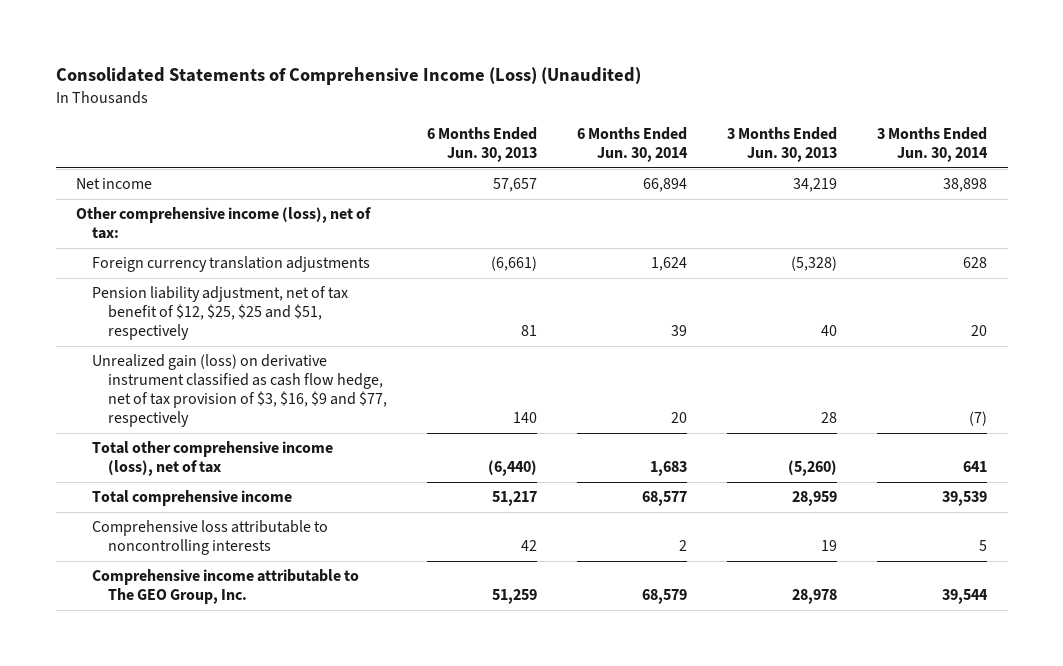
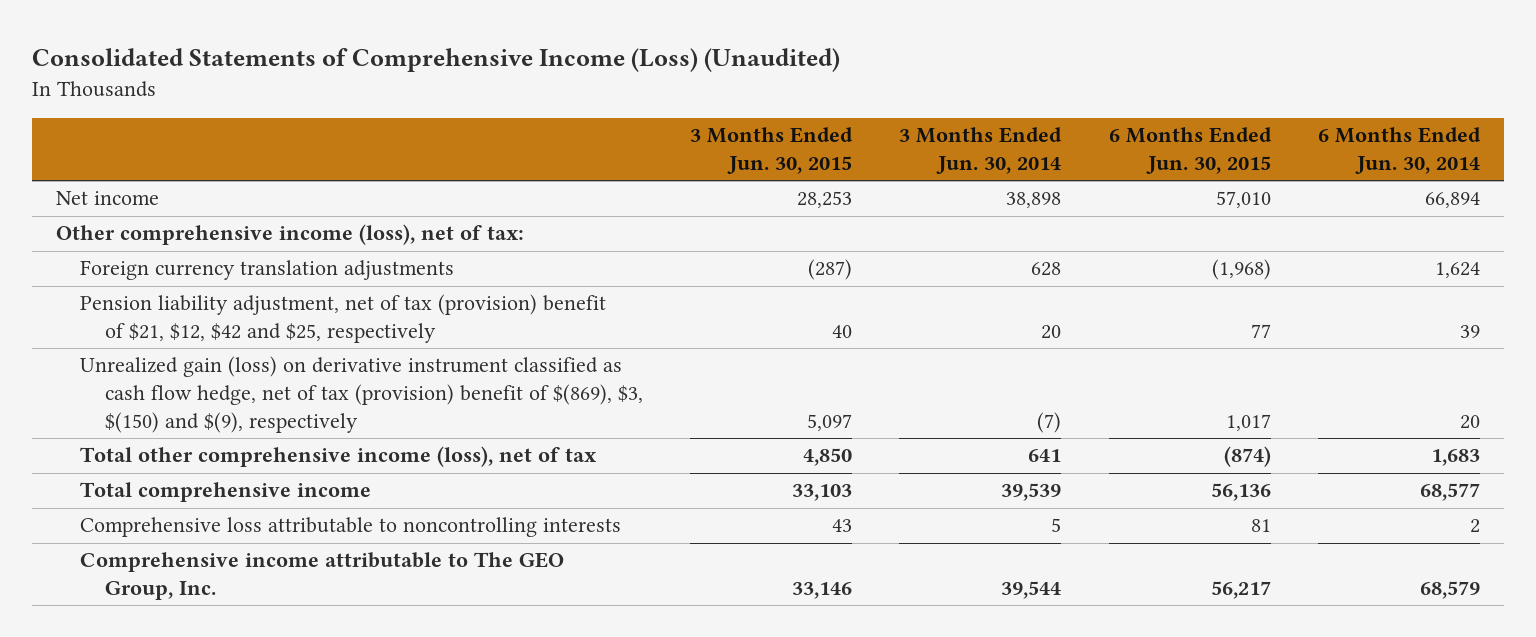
- | 6 Months Ended Jun. 30, 2013 | 6 Months Ended Jun. 30, 2014 | 3 Months Ended Jun. 30, 2013 | 3 Months Ended Jun. 30, 2014
+ | 3 Months Ended Jun. 30, 2015 | 3 Months Ended Jun. 30, 2014 | 6 Months Ended Jun. 30, 2015 | 6 Months Ended Jun. 30, 2014
- Pension liability adjustment, net of tax benefit of $12, $25, $25 and $51, respectively | 81 | 39 | 40 | 20
- Unrealized gain (loss) on derivative instrument classified as cash flow hedge, net of tax provision of $3, $16, $9 and $77, respectively | 140 | 20 | 28 | (7)
+ Pension liability adjustment, net of tax (provision) benefit of $21, $12, $42 and $25, respectively | 40 | 20 | 77 | 39
+ Unrealized gain (loss) on derivative instrument classified as cash flow hedge, net of tax (provision) benefit of $(869), $3, $(150) and $(9), respectively | 5,097 | (7) | 1,017 | 20

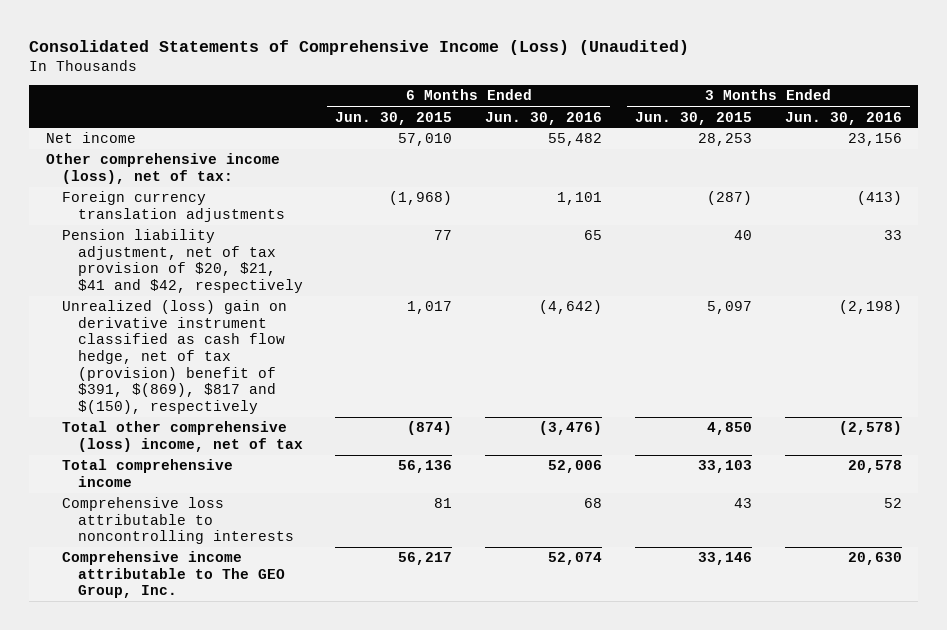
- | 3 Months Ended Jun. 30, 2015 | 3 Months Ended Jun. 30, 2014 | 6 Months Ended Jun. 30, 2015 | 6 Months Ended Jun. 30, 2014
+ | 6 Months Ended Jun. 30, 2015 | 6 Months Ended Jun. 30, 2016 | 3 Months Ended Jun. 30, 2015 | 3 Months Ended Jun. 30, 2016
- Pension liability adjustment, net of tax (provision) benefit of $21, $12, $42 and $25, respectively | 40 | 20 | 77 | 39
- Unrealized gain (loss) on derivative instrument classified as cash flow hedge, net of tax (provision) benefit of $(869), $3, $(150) and $(9), respectively | 5,097 | (7) | 1,017 | 20
- Total other comprehensive income (loss), net of tax | 4,850 | 641 | (874) | 1,683
+ Pension liability adjustment, net of tax provision of $20, $21, $41 and $42, respectively | 77 | 65 | 40 | 33
+ Unrealized (loss) gain on derivative instrument classified as cash flow hedge, net of tax (provision) benefit of $391, $(869), $817 and $(150), respectively | 1,017 | (4,642) | 5,097 | (2,198)
+ Total other comprehensive (loss) income, net of tax | (874) | (3,476) | 4,850 | (2,578)

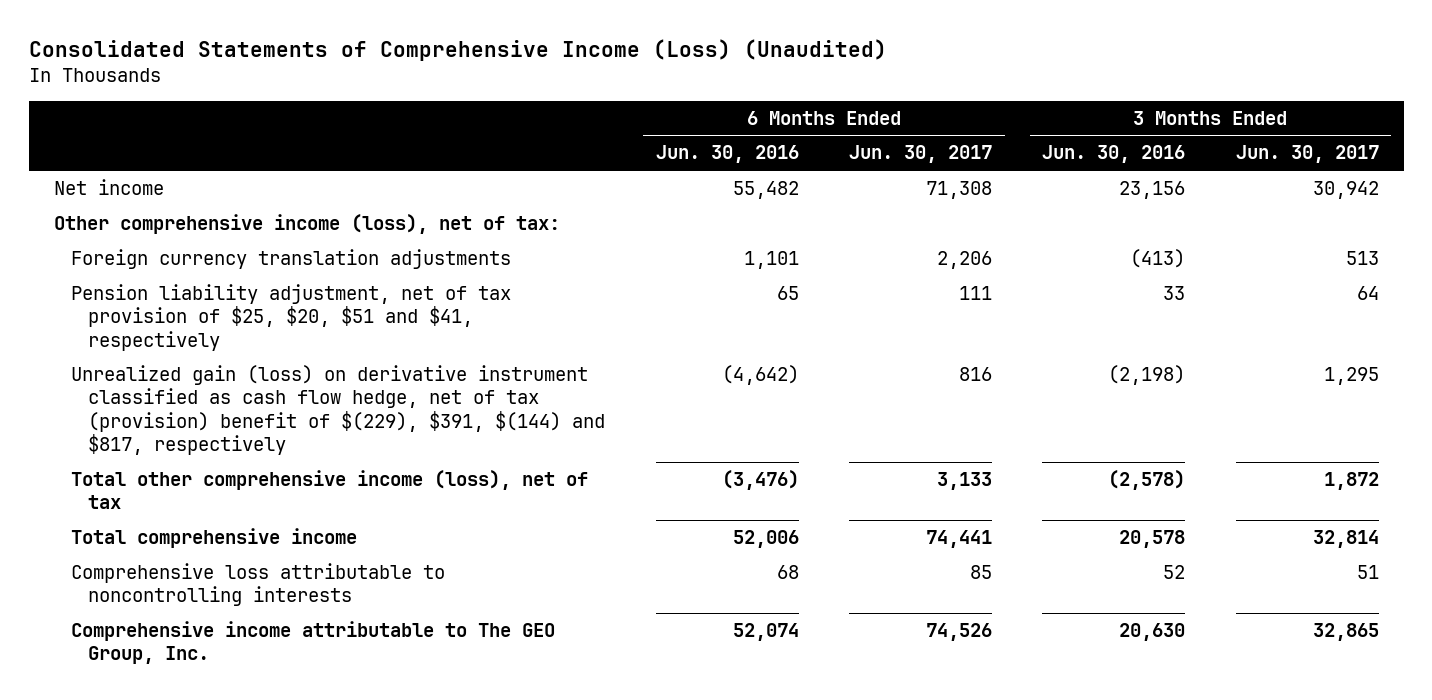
- | 6 Months Ended Jun. 30, 2015 | 6 Months Ended Jun. 30, 2016 | 3 Months Ended Jun. 30, 2015 | 3 Months Ended Jun. 30, 2016
+ | 6 Months Ended Jun. 30, 2016 | 6 Months Ended Jun. 30, 2017 | 3 Months Ended Jun. 30, 2016 | 3 Months Ended Jun. 30, 2017
- Pension liability adjustment, net of tax provision of $20, $21, $41 and $42, respectively | 77 | 65 | 40 | 33
- Unrealized (loss) gain on derivative instrument classified as cash flow hedge, net of tax (provision) benefit of $391, $(869), $817 and $(150), respectively | 1,017 | (4,642) | 5,097 | (2,198)
- Total other comprehensive (loss) income, net of tax | (874) | (3,476) | 4,850 | (2,578)
+ Pension liability adjustment, net of tax provision of $25, $20, $51 and $41, respectively | 65 | 111 | 33 | 64
+ Unrealized gain (loss) on derivative instrument classified as cash flow hedge, net of tax (provision) benefit of $(229), $391, $(144) and $817, respectively | (4,642) | 816 | (2,198) | 1,295
+ Total other comprehensive income (loss), net of tax | (3,476) | 3,133 | (2,578) | 1,872

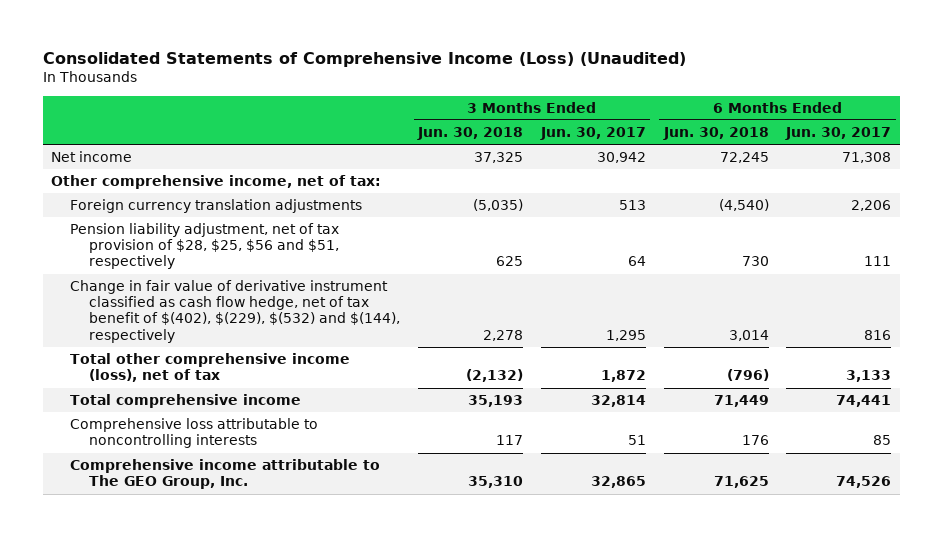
- | 6 Months Ended Jun. 30, 2016 | 6 Months Ended Jun. 30, 2017 | 3 Months Ended Jun. 30, 2016 | 3 Months Ended Jun. 30, 2017
+ | 3 Months Ended Jun. 30, 2018 | 3 Months Ended Jun. 30, 2017 | 6 Months Ended Jun. 30, 2018 | 6 Months Ended Jun. 30, 2017
- Other comprehensive income (loss), net of tax:
+ Other comprehensive income, net of tax:
- Pension liability adjustment, net of tax provision of $25, $20, $51 and $41, respectively | 65 | 111 | 33 | 64
- Unrealized gain (loss) on derivative instrument classified as cash flow hedge, net of tax (provision) benefit of $(229), $391, $(144) and $817, respectively | (4,642) | 816 | (2,198) | 1,295
+ Pension liability adjustment, net of tax provision of $28, $25, $56 and $51, respectively | 625 | 64 | 730 | 111
+ Change in fair value of derivative instrument classified as cash flow hedge, net of tax benefit of $(402), $(229), $(532) and $(144), respectively | 2,278 | 1,295 | 3,014 | 816

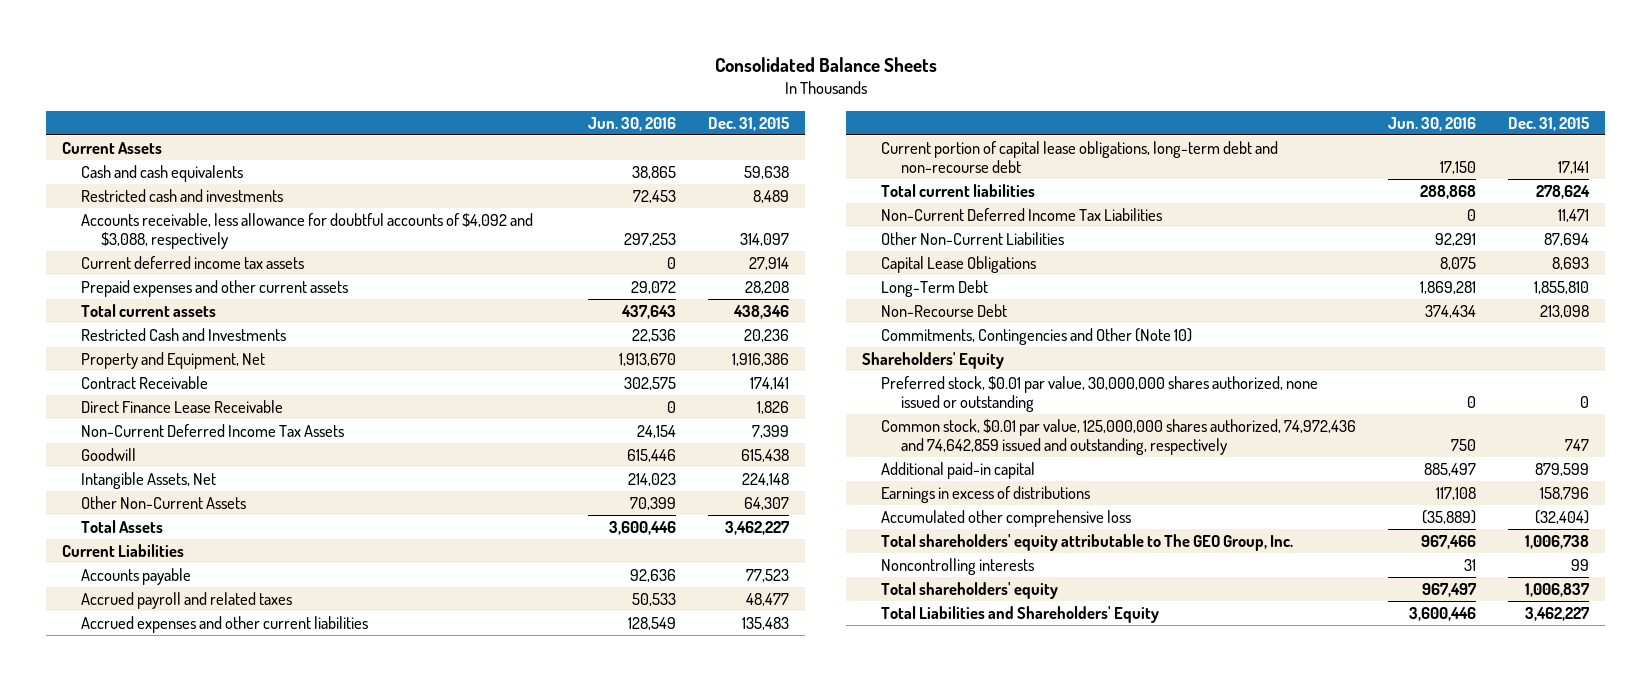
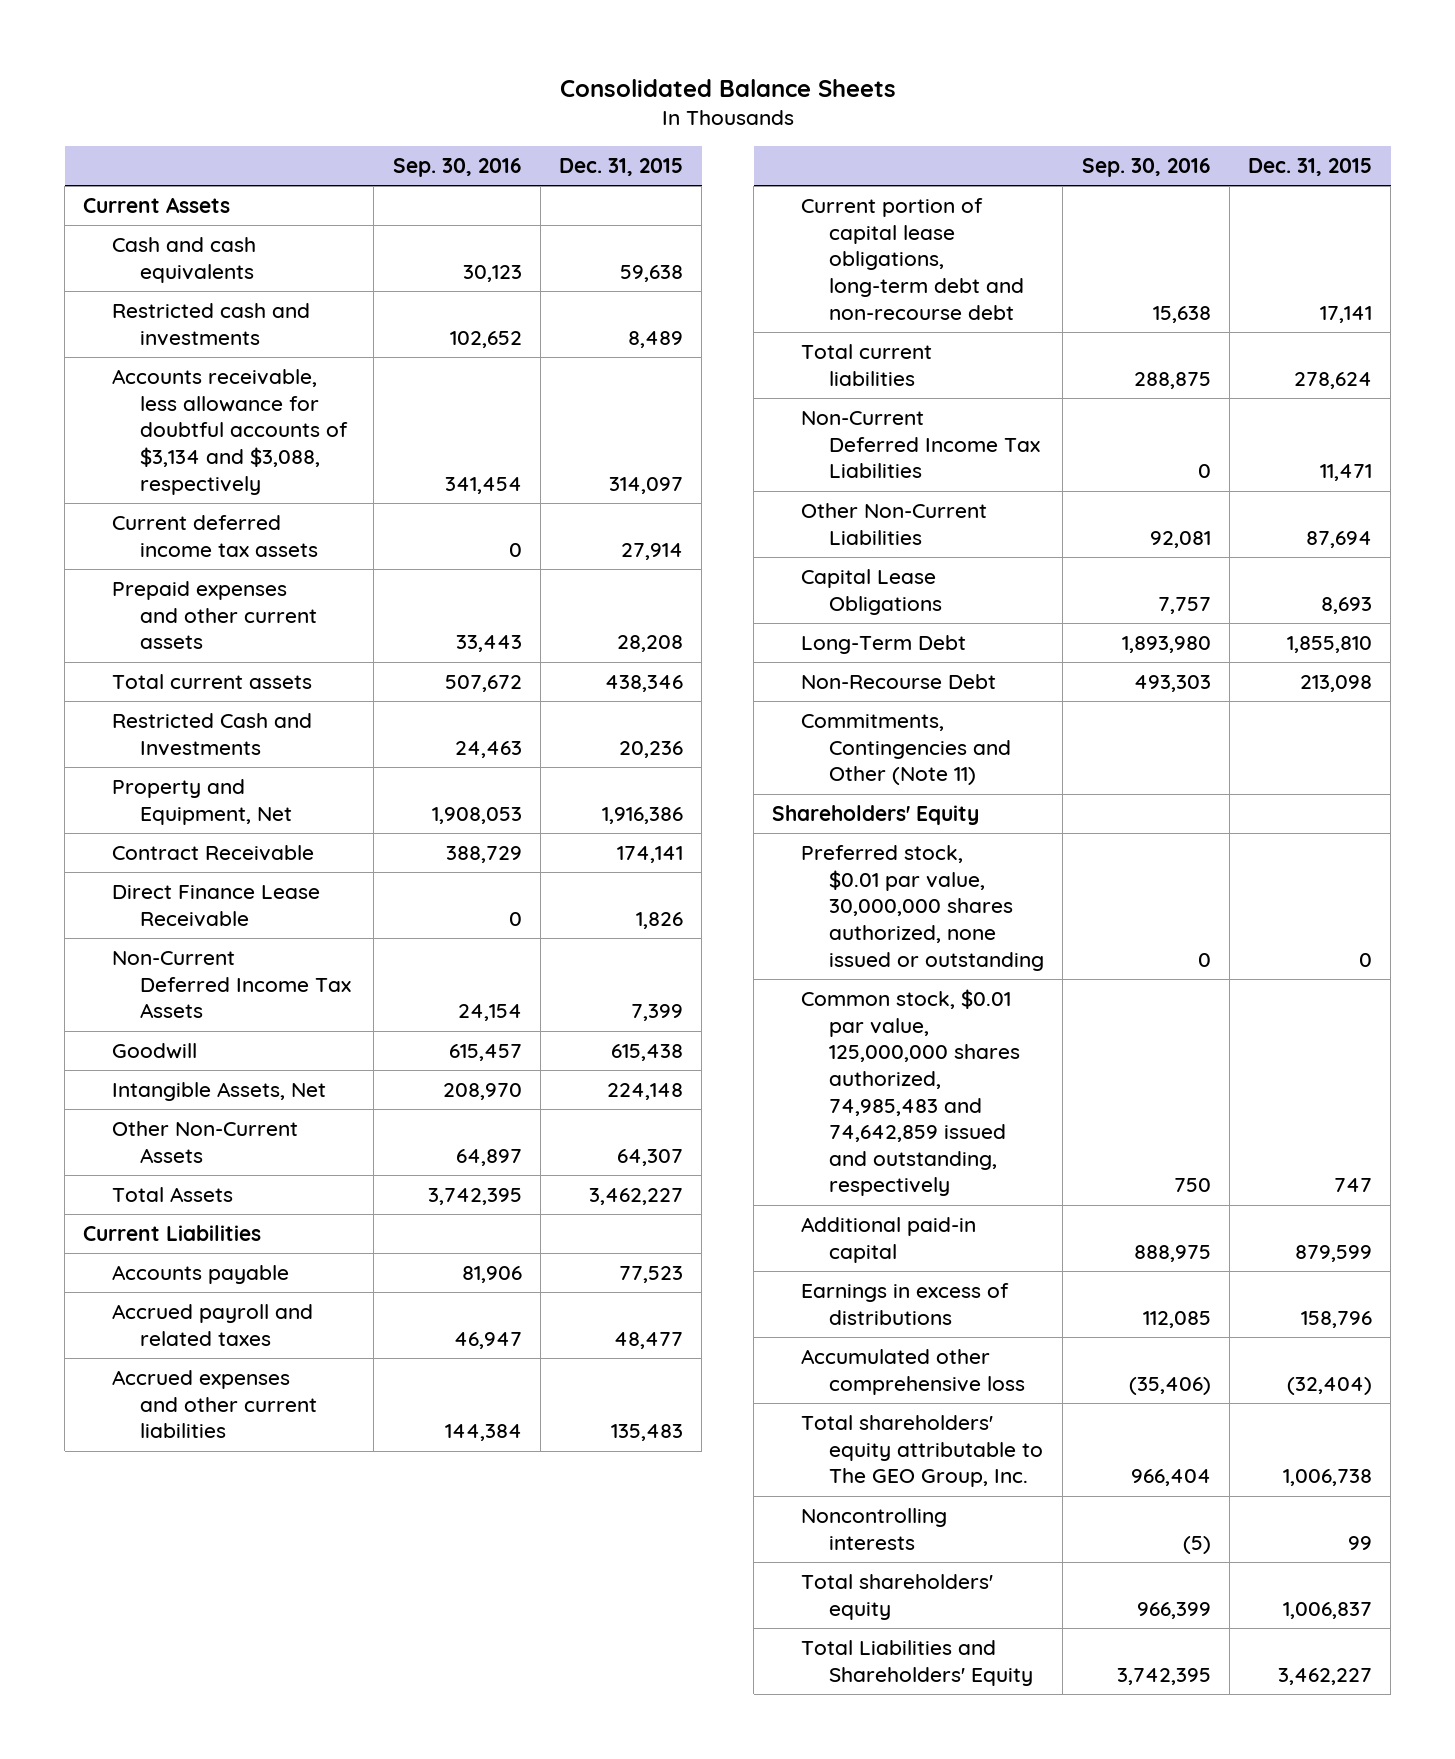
- | Jun. 30, 2016 | Dec. 31, 2015
+ | Sep. 30, 2016 | Dec. 31, 2015
- Accounts receivable, less allowance for doubtful accounts of $4,092 and $3,088, respectively | 297,253 | 314,097
+ Accounts receivable, less allowance for doubtful accounts of $3,134 and $3,088, respectively | 341,454 | 314,097
- Commitments, Contingencies and Other (Note 10)
+ Commitments, Contingencies and Other (Note 11)
- Common stock, $0.01 par value, 125,000,000 shares authorized, 74,972,436 and 74,642,859 issued and outstanding, respectively | 750 | 747
+ Common stock, $0.01 par value, 125,000,000 shares authorized, 74,985,483 and 74,642,859 issued and outstanding, respectively | 750 | 747

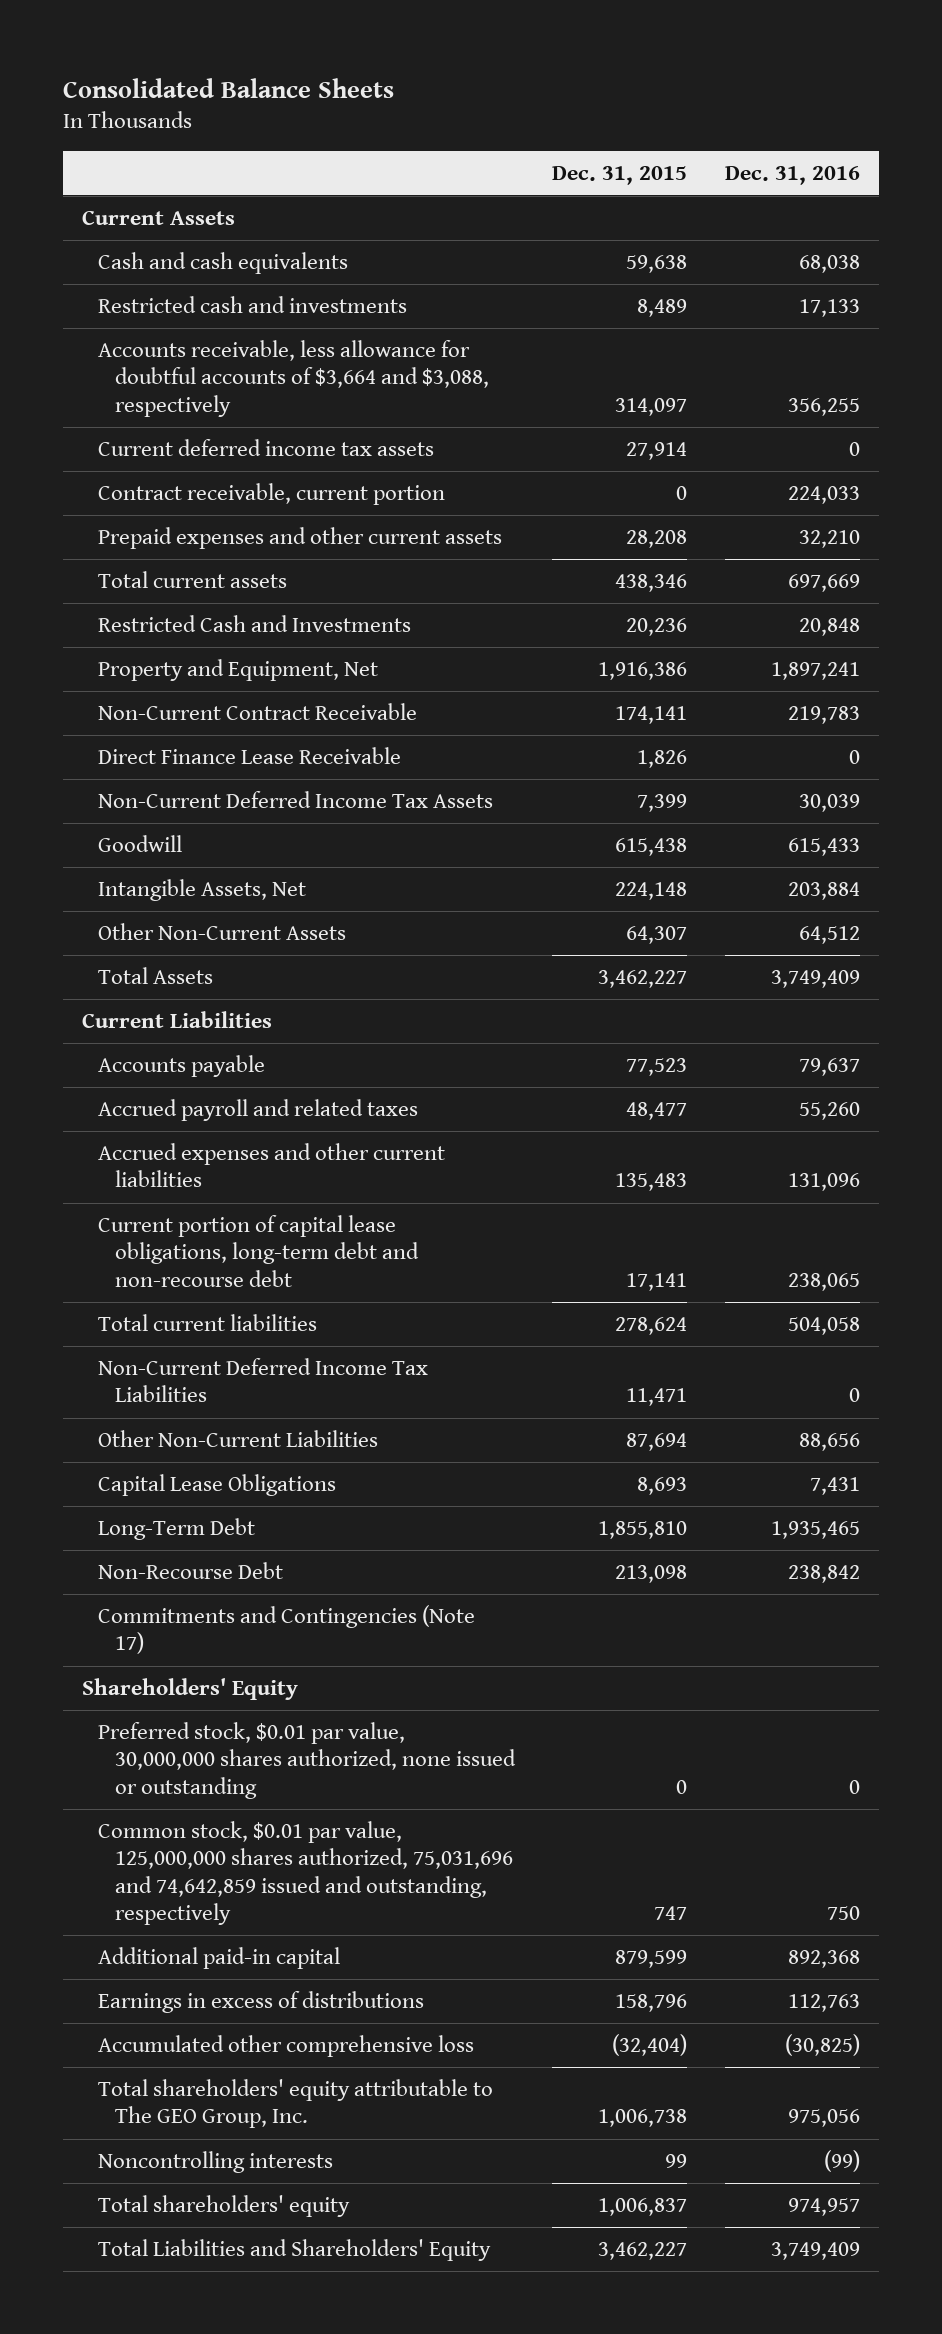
- | Sep. 30, 2016 | Dec. 31, 2015
+ | Dec. 31, 2015 | Dec. 31, 2016
- Accounts receivable, less allowance for doubtful accounts of $3,134 and $3,088, respectively | 341,454 | 314,097
+ Accounts receivable, less allowance for doubtful accounts of $3,664 and $3,088, respectively | 314,097 | 356,255
+ Contract receivable, current portion | 0 | 224,033
- Contract Receivable | 388,729 | 174,141
+ Non-Current Contract Receivable | 174,141 | 219,783
- Commitments, Contingencies and Other (Note 11)
+ Commitments and Contingencies (Note 17)
- Common stock, $0.01 par value, 125,000,000 shares authorized, 74,985,483 and 74,642,859 issued and outstanding, respectively | 750 | 747
+ Common stock, $0.01 par value, 125,000,000 shares authorized, 75,031,696 and 74,642,859 issued and outstanding, respectively | 747 | 750

